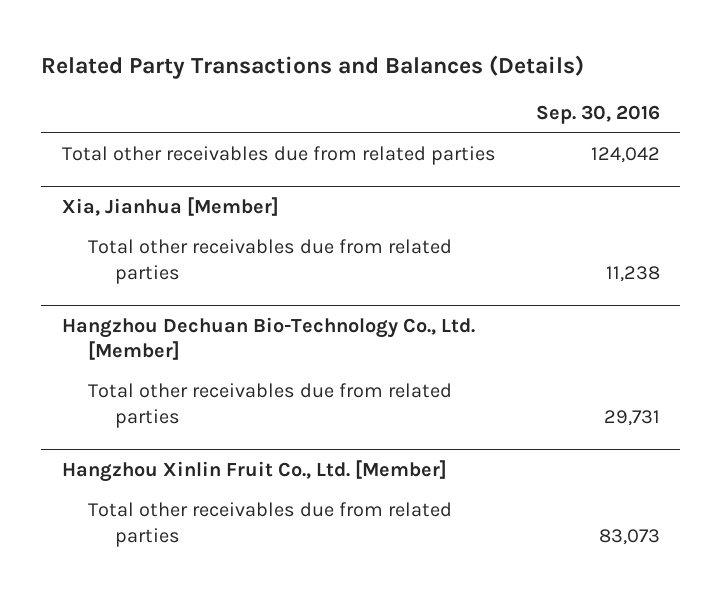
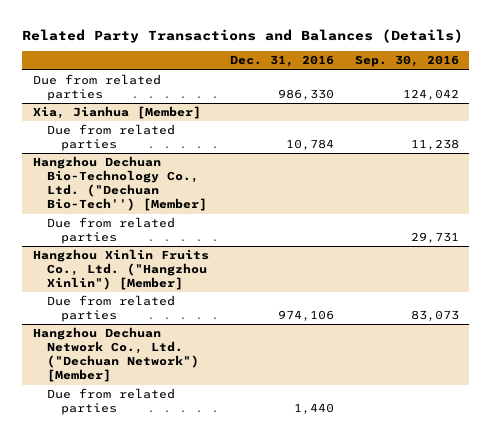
- | Sep. 30, 2016
+ | Dec. 31, 2016 | Sep. 30, 2016
- Total other receivables due from related parties | 124,042
+ Due from related parties | 986,330 | 124,042
@ Xia, Jianhua [Member]
- Total other receivables due from related parties | 11,238
- Hangzhou Dechuan Bio-Technology Co., Ltd. [Member]
- Total other receivables due from related parties | 29,731
- Hangzhou Xinlin Fruit Co., Ltd. [Member]
- Total other receivables due from related parties | 83,073
@ Xia, Jianhua [Member]
+ Due from related parties | 10,784 | 11,238
+ Hangzhou Dechuan Bio-Technology Co., Ltd. ("Dechuan Bio-Tech'') [Member]
+ Due from related parties | | 29,731
+ Hangzhou Xinlin Fruits Co., Ltd. ("Hangzhou Xinlin") [Member]
+ Due from related parties | 974,106 | 83,073
+ Hangzhou Dechuan Network Co., Ltd. ("Dechuan Network") [Member]
+ Due from related parties | 1,440 |

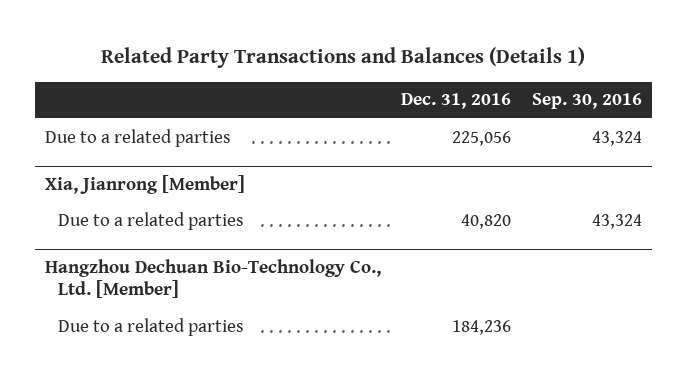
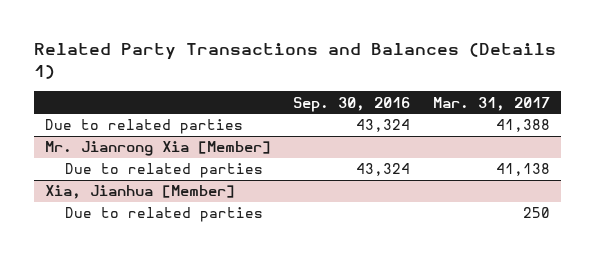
- | Dec. 31, 2016 | Sep. 30, 2016
+ | Sep. 30, 2016 | Mar. 31, 2017
- Due to a related parties | 225,056 | 43,324
- Xia, Jianrong [Member]
- Due to a related parties | 40,820 | 43,324
- Hangzhou Dechuan Bio-Technology Co., Ltd. [Member]
- Due to a related parties | 184,236 |
+ Due to related parties | 43,324 | 41,388
+ Mr. Jianrong Xia [Member]
+ Due to related parties | 43,324 | 41,138
+ Xia, Jianhua [Member]
+ Due to related parties | | 250

